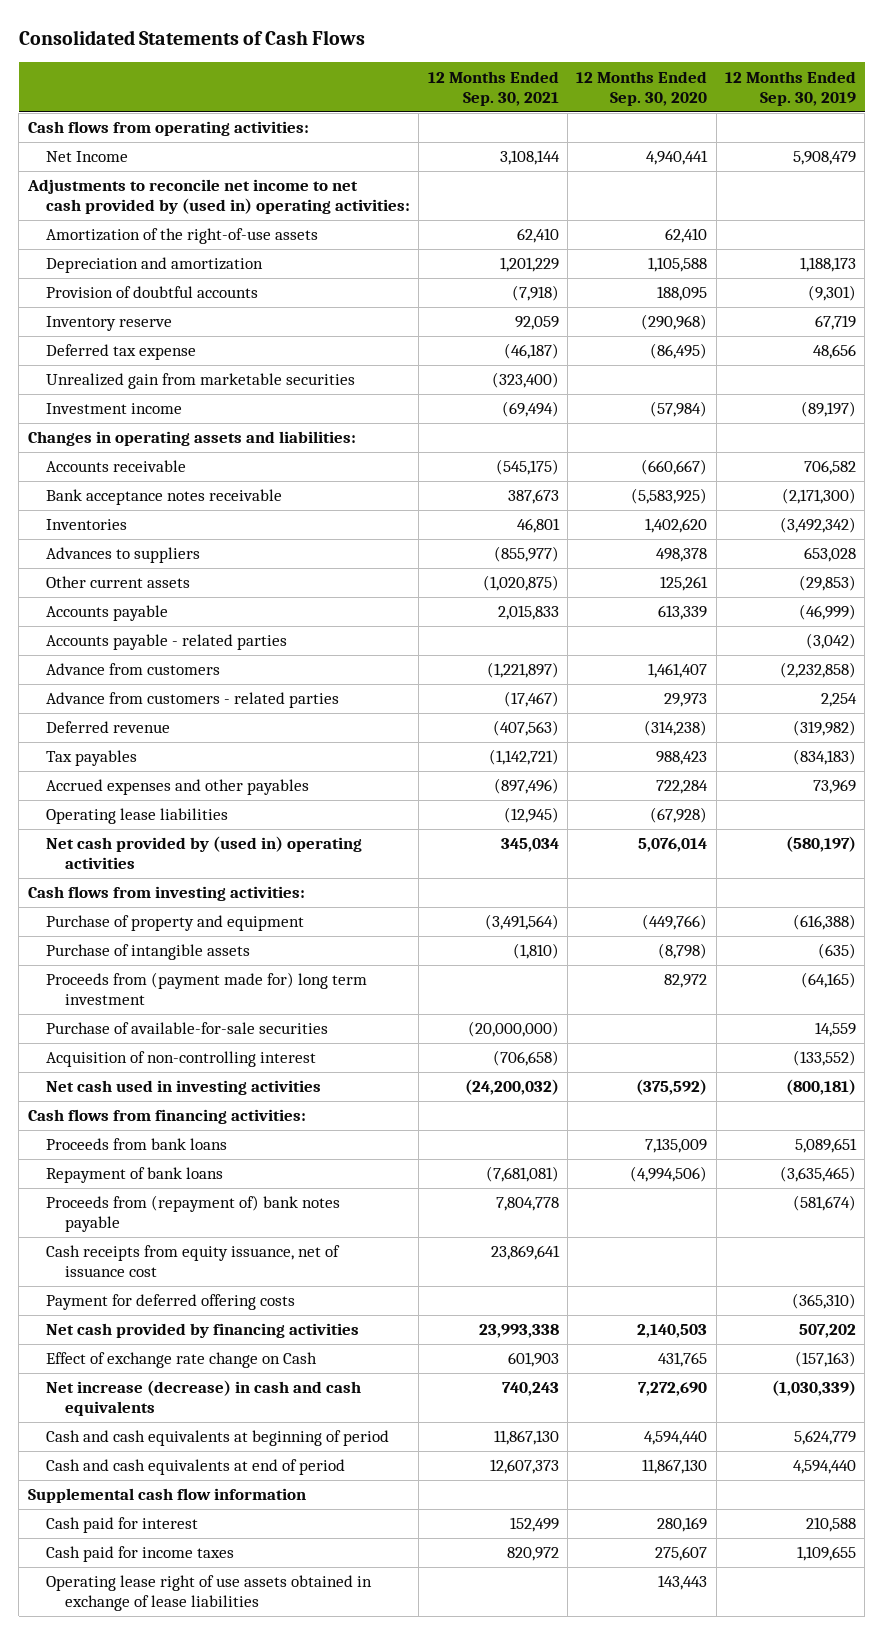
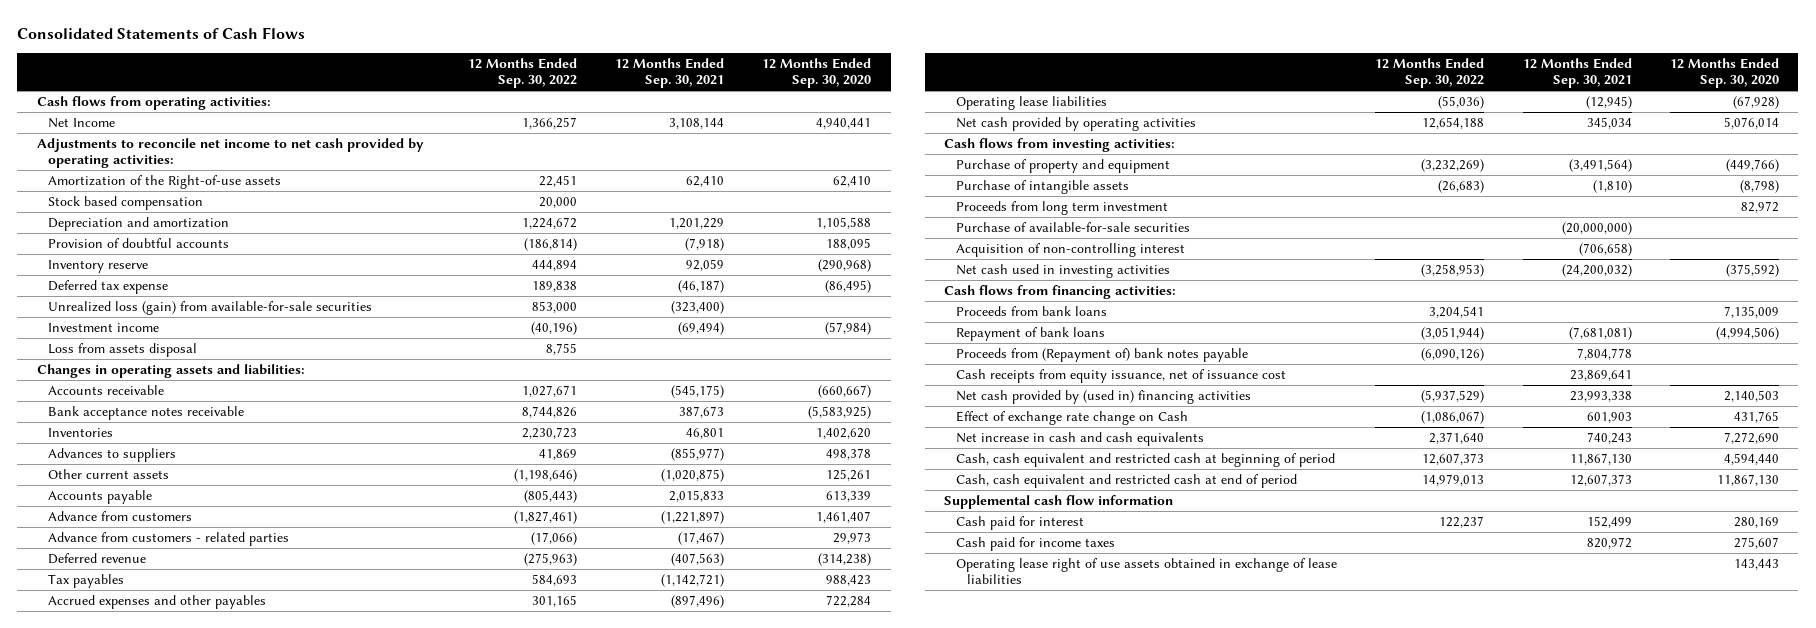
- | 12 Months Ended Sep. 30, 2021 | 12 Months Ended Sep. 30, 2020 | 12 Months Ended Sep. 30, 2019
+ | 12 Months Ended Sep. 30, 2022 | 12 Months Ended Sep. 30, 2021 | 12 Months Ended Sep. 30, 2020
- Adjustments to reconcile net income to net cash provided by (used in) operating activities:
- Amortization of the right-of-use assets | 62,410 | 62,410 |
+ Adjustments to reconcile net income to net cash provided by operating activities:
+ Amortization of the Right-of-use assets | 22,451 | 62,410 | 62,410
+ Stock based compensation | 20,000 | |
- Unrealized gain from marketable securities | (323,400) | |
+ Unrealized loss (gain) from available-for-sale securities | 853,000 | (323,400) |
+ Loss from assets disposal | 8,755 | |
- Accounts payable - related parties | | | (3,042)
- Net cash provided by (used in) operating activities | 345,034 | 5,076,014 | (580,197)
+ Net cash provided by operating activities | 12,654,188 | 345,034 | 5,076,014
- Proceeds from (payment made for) long term investment | | 82,972 | (64,165)
+ Proceeds from long term investment | | | 82,972
- Proceeds from (repayment of) bank notes payable | 7,804,778 | | (581,674)
+ Proceeds from (Repayment of) bank notes payable | (6,090,126) | 7,804,778 |
- Payment for deferred offering costs | | | (365,310)
- Net cash provided by financing activities | 23,993,338 | 2,140,503 | 507,202
+ Net cash provided by (used in) financing activities | (5,937,529) | 23,993,338 | 2,140,503
- Net increase (decrease) in cash and cash equivalents | 740,243 | 7,272,690 | (1,030,339)
- Cash and cash equivalents at beginning of period | 11,867,130 | 4,594,440 | 5,624,779
- Cash and cash equivalents at end of period | 12,607,373 | 11,867,130 | 4,594,440
+ Net increase in cash and cash equivalents | 2,371,640 | 740,243 | 7,272,690
+ Cash, cash equivalent and restricted cash at beginning of period | 12,607,373 | 11,867,130 | 4,594,440
+ Cash, cash equivalent and restricted cash at end of period | 14,979,013 | 12,607,373 | 11,867,130

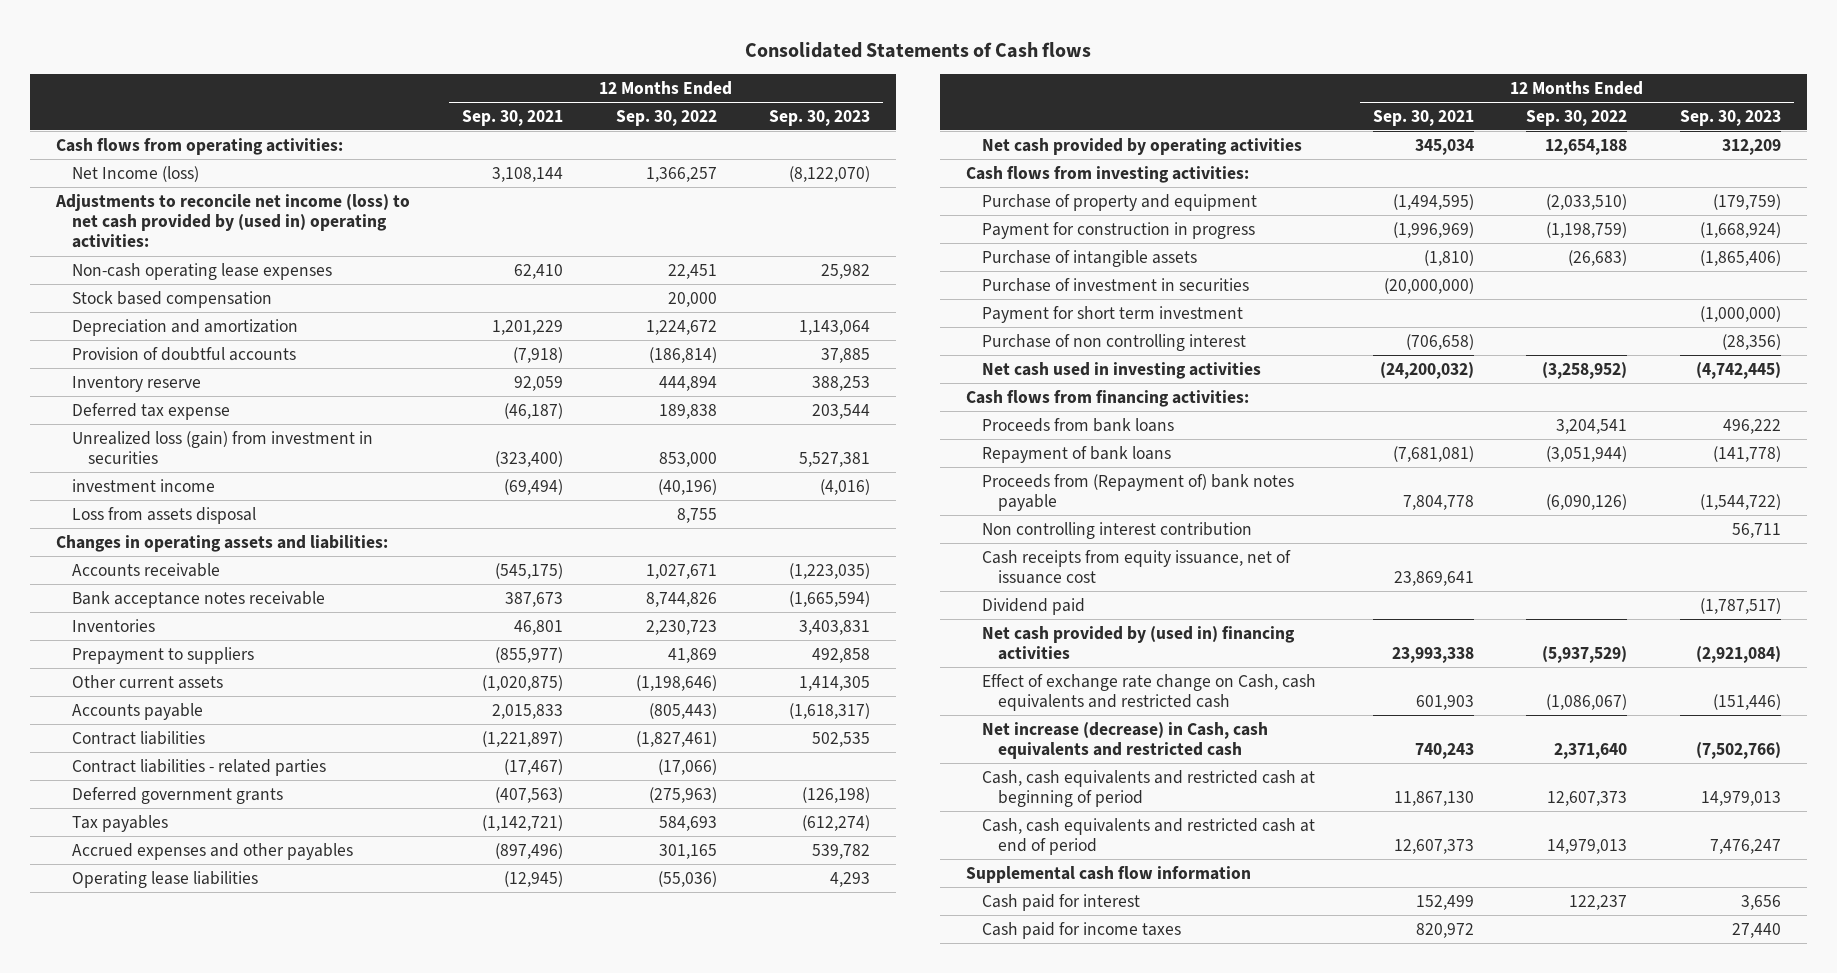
- Consolidated Statements of Cash Flows
+ Consolidated Statements of Cash flows
- | 12 Months Ended Sep. 30, 2022 | 12 Months Ended Sep. 30, 2021 | 12 Months Ended Sep. 30, 2020
+ | 12 Months Ended Sep. 30, 2021 | 12 Months Ended Sep. 30, 2022 | 12 Months Ended Sep. 30, 2023
- Net Income | 1,366,257 | 3,108,144 | 4,940,441
- Adjustments to reconcile net income to net cash provided by operating activities:
- Amortization of the Right-of-use assets | 22,451 | 62,410 | 62,410
+ Net Income (loss) | 3,108,144 | 1,366,257 | (8,122,070)
+ Adjustments to reconcile net income (loss) to net cash provided by (used in) operating activities:
+ Non-cash operating lease expenses | 62,410 | 22,451 | 25,982
- Unrealized loss (gain) from available-for-sale securities | 853,000 | (323,400) |
- Investment income | (40,196) | (69,494) | (57,984)
+ Unrealized loss (gain) from investment in securities | (323,400) | 853,000 | 5,527,381
+ investment income | (69,494) | (40,196) | (4,016)
- Advances to suppliers | 41,869 | (855,977) | 498,378
+ Prepayment to suppliers | (855,977) | 41,869 | 492,858
- Advance from customers | (1,827,461) | (1,221,897) | 1,461,407
- Advance from customers - related parties | (17,066) | (17,467) | 29,973
- Deferred revenue | (275,963) | (407,563) | (314,238)
+ Contract liabilities | (1,221,897) | (1,827,461) | 502,535
+ Contract liabilities - related parties | (17,467) | (17,066) |
+ Deferred government grants | (407,563) | (275,963) | (126,198)
- Purchase of property and equipment | (3,232,269) | (3,491,564) | (449,766)
+ Purchase of property and equipment | (1,494,595) | (2,033,510) | (179,759)
+ Payment for construction in progress | (1,996,969) | (1,198,759) | (1,668,924)
- Proceeds from long term investment | | | 82,972
- Purchase of available-for-sale securities | | (20,000,000) |
- Acquisition of non-controlling interest | | (706,658) |
- Net cash used in investing activities | (3,258,953) | (24,200,032) | (375,592)
+ Purchase of investment in securities | (20,000,000) | |
+ Payment for short term investment | | | (1,000,000)
+ Purchase of non controlling interest | (706,658) | | (28,356)
+ Net cash used in investing activities | (24,200,032) | (3,258,952) | (4,742,445)
+ Non controlling interest contribution | | | 56,711
+ Dividend paid | | | (1,787,517)
- Effect of exchange rate change on Cash | (1,086,067) | 601,903 | 431,765
- Net increase in cash and cash equivalents | 2,371,640 | 740,243 | 7,272,690
- Cash, cash equivalent and restricted cash at beginning of period | 12,607,373 | 11,867,130 | 4,594,440
- Cash, cash equivalent and restricted cash at end of period | 14,979,013 | 12,607,373 | 11,867,130
+ Effect of exchange rate change on Cash, cash equivalents and restricted cash | 601,903 | (1,086,067) | (151,446)
+ Net increase (decrease) in Cash, cash equivalents and restricted cash | 740,243 | 2,371,640 | (7,502,766)
+ Cash, cash equivalents and restricted cash at beginning of period | 11,867,130 | 12,607,373 | 14,979,013
+ Cash, cash equivalents and restricted cash at end of period | 12,607,373 | 14,979,013 | 7,476,247
- Operating lease right of use assets obtained in exchange of lease liabilities | | | 143,443

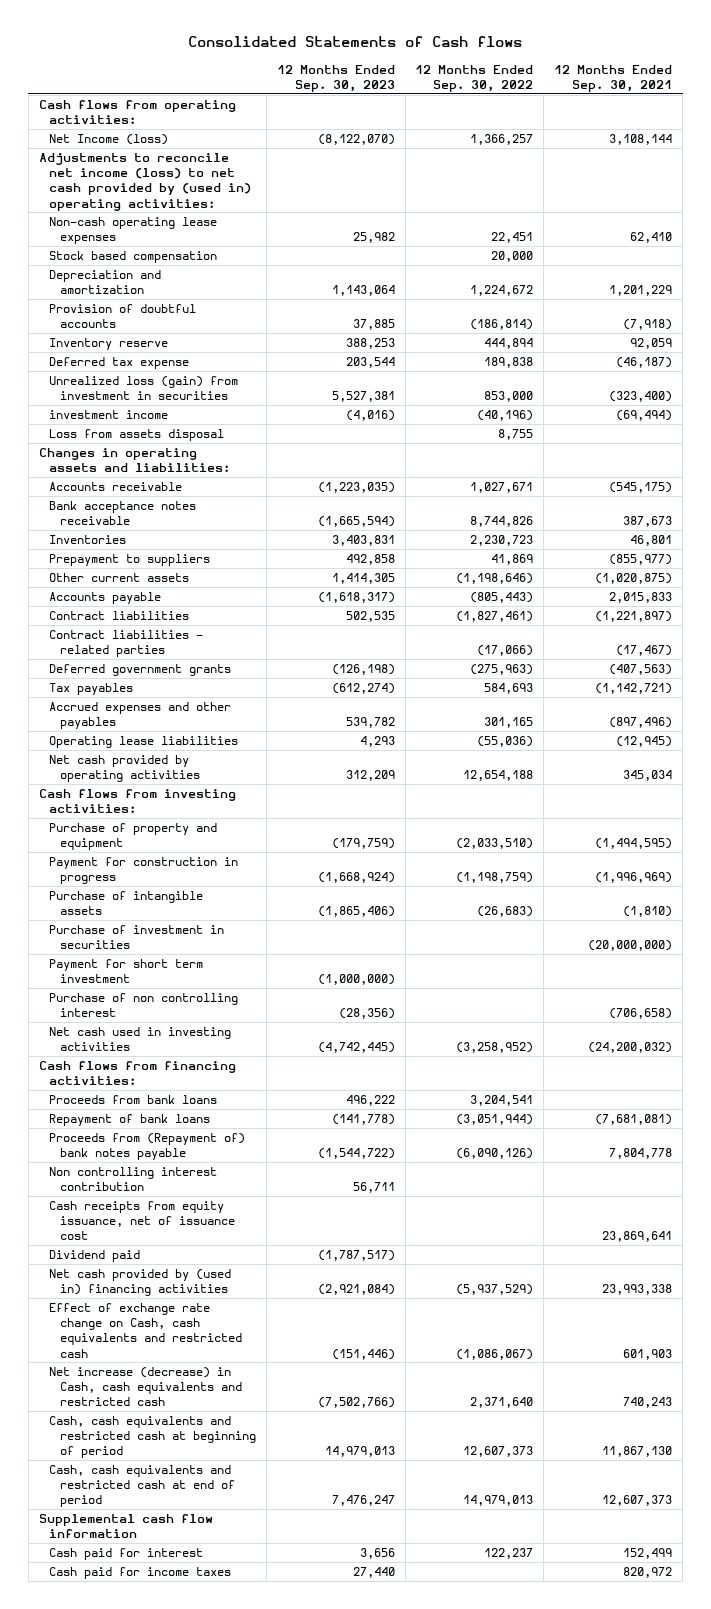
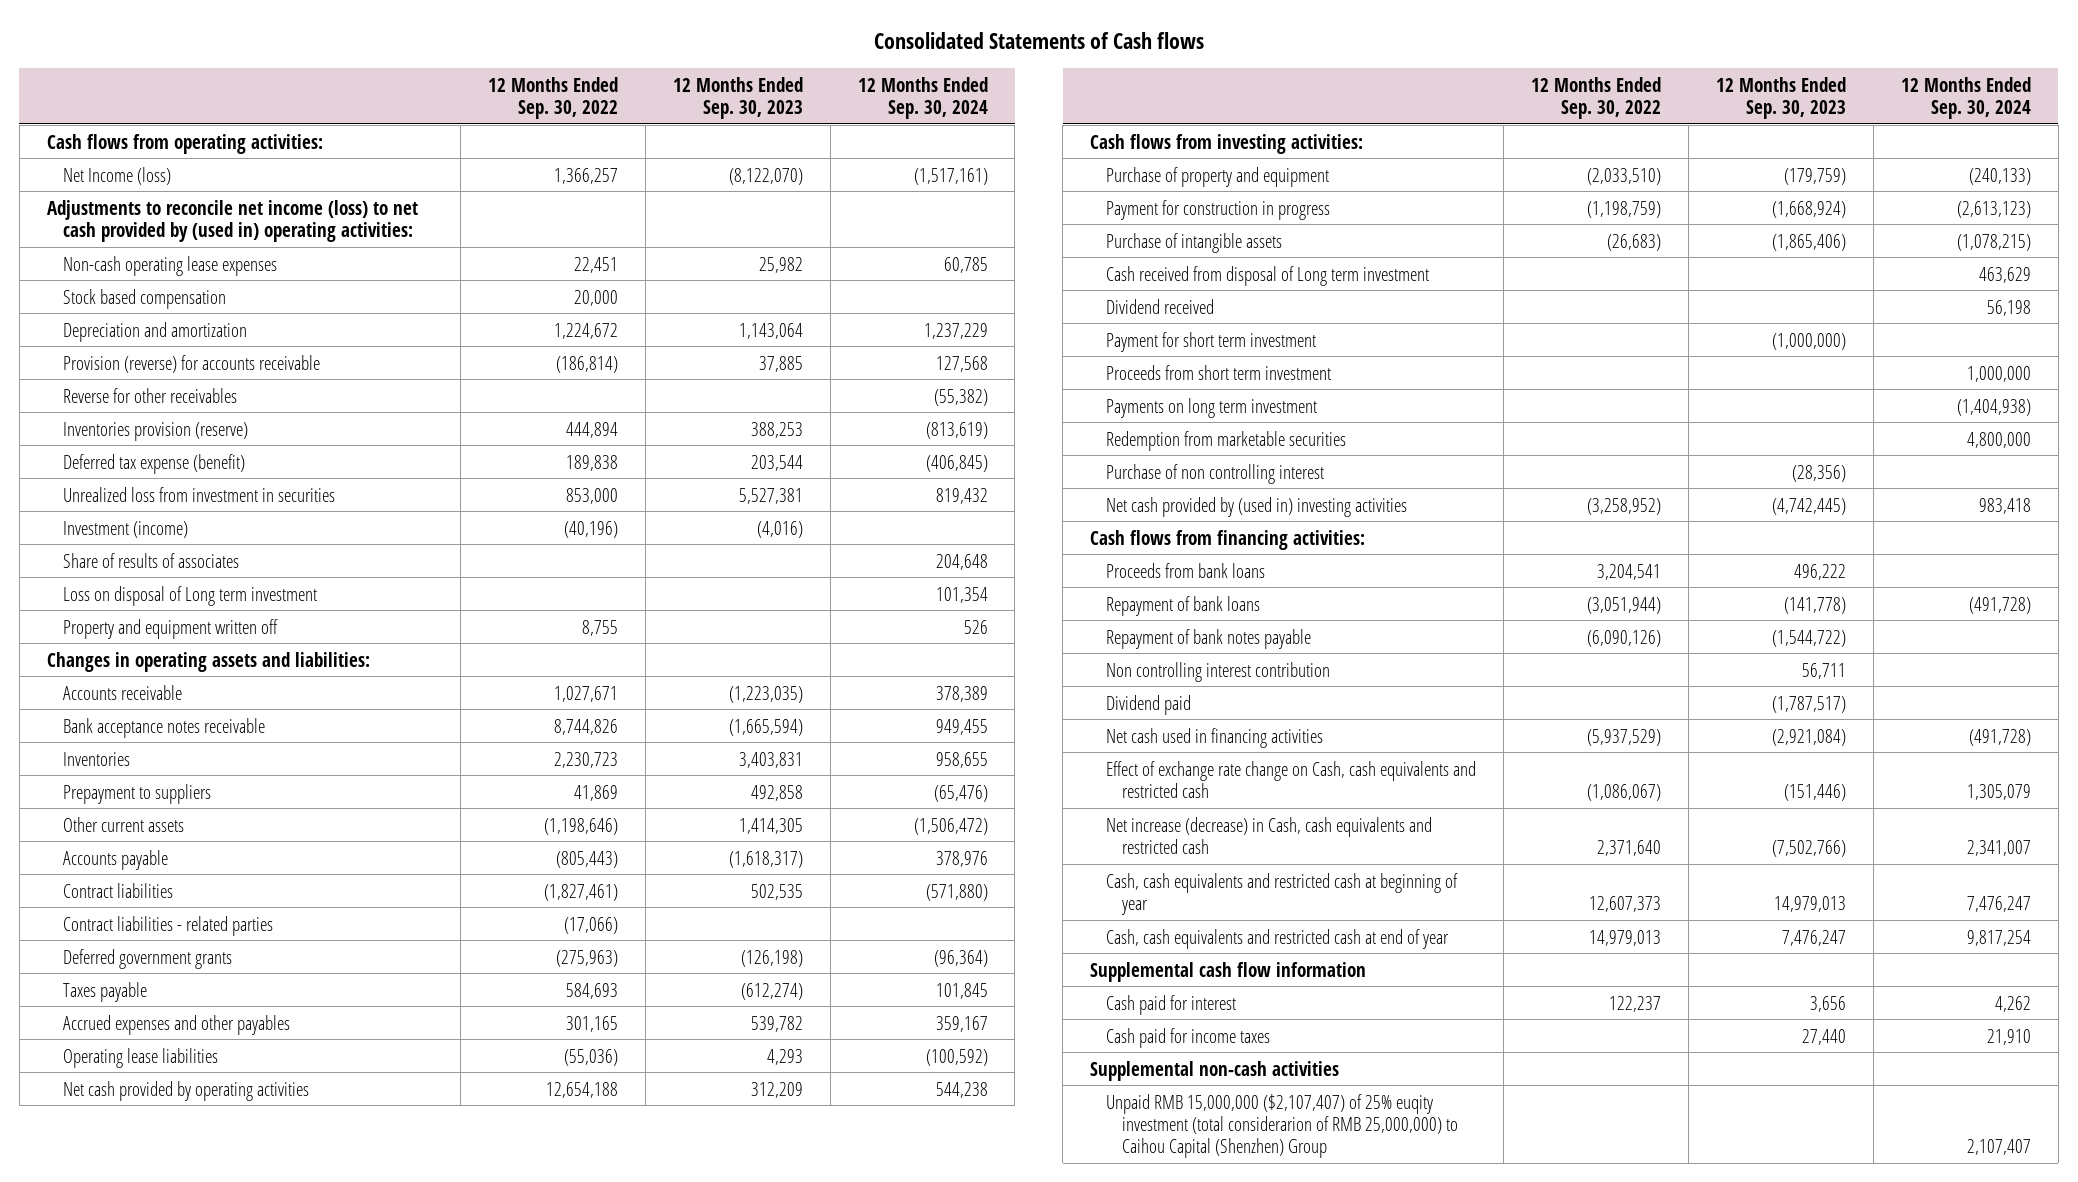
- | 12 Months Ended Sep. 30, 2023 | 12 Months Ended Sep. 30, 2022 | 12 Months Ended Sep. 30, 2021
+ | 12 Months Ended Sep. 30, 2022 | 12 Months Ended Sep. 30, 2023 | 12 Months Ended Sep. 30, 2024
- Provision of doubtful accounts | 37,885 | (186,814) | (7,918)
- Inventory reserve | 388,253 | 444,894 | 92,059
- Deferred tax expense | 203,544 | 189,838 | (46,187)
- Unrealized loss (gain) from investment in securities | 5,527,381 | 853,000 | (323,400)
- investment income | (4,016) | (40,196) | (69,494)
- Loss from assets disposal | | 8,755 |
+ Provision (reverse) for accounts receivable | (186,814) | 37,885 | 127,568
+ Reverse for other receivables | | | (55,382)
+ Inventories provision (reserve) | 444,894 | 388,253 | (813,619)
+ Deferred tax expense (benefit) | 189,838 | 203,544 | (406,845)
+ Unrealized loss from investment in securities | 853,000 | 5,527,381 | 819,432
+ Investment (income) | (40,196) | (4,016) |
+ Share of results of associates | | | 204,648
+ Loss on disposal of Long term investment | | | 101,354
+ Property and equipment written off | 8,755 | | 526
- Tax payables | (612,274) | 584,693 | (1,142,721)
+ Taxes payable | 584,693 | (612,274) | 101,845
- Purchase of investment in securities | | | (20,000,000)
+ Cash received from disposal of Long term investment | | | 463,629
+ Dividend received | | | 56,198
+ Proceeds from short term investment | | | 1,000,000
+ Payments on long term investment | | | (1,404,938)
+ Redemption from marketable securities | | | 4,800,000
- Net cash used in investing activities | (4,742,445) | (3,258,952) | (24,200,032)
+ Net cash provided by (used in) investing activities | (3,258,952) | (4,742,445) | 983,418
- Proceeds from (Repayment of) bank notes payable | (1,544,722) | (6,090,126) | 7,804,778
+ Repayment of bank notes payable | (6,090,126) | (1,544,722) |
- Cash receipts from equity issuance, net of issuance cost | | | 23,869,641
- Net cash provided by (used in) financing activities | (2,921,084) | (5,937,529) | 23,993,338
+ Net cash used in financing activities | (5,937,529) | (2,921,084) | (491,728)
- Cash, cash equivalents and restricted cash at beginning of period | 14,979,013 | 12,607,373 | 11,867,130
- Cash, cash equivalents and restricted cash at end of period | 7,476,247 | 14,979,013 | 12,607,373
+ Cash, cash equivalents and restricted cash at beginning of year | 12,607,373 | 14,979,013 | 7,476,247
+ Cash, cash equivalents and restricted cash at end of year | 14,979,013 | 7,476,247 | 9,817,254
+ Supplemental non-cash activities
+ Unpaid RMB 15,000,000 ($2,107,407) of 25% euqity investment (total considerarion of RMB 25,000,000) to Caihou Capital (Shenzhen) Group | | | 2,107,407

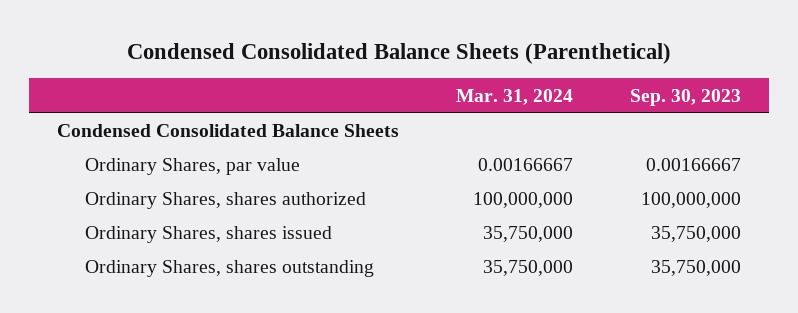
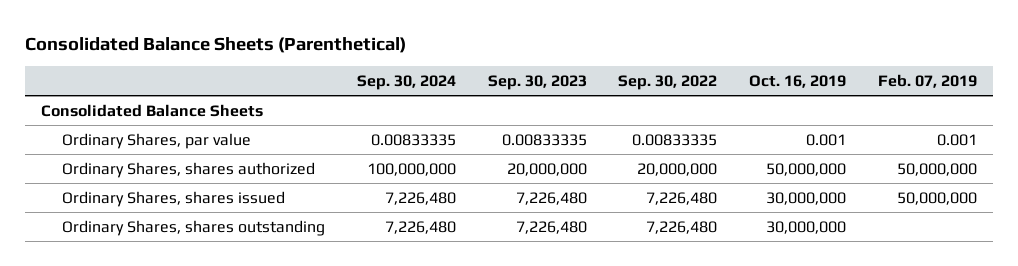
- Condensed Consolidated Balance Sheets (Parenthetical)
+ Consolidated Balance Sheets (Parenthetical)
- | Mar. 31, 2024 | Sep. 30, 2023
+ | Sep. 30, 2024 | Sep. 30, 2023 | Sep. 30, 2022 | Oct. 16, 2019 | Feb. 07, 2019
- Condensed Consolidated Balance Sheets
- Ordinary Shares, par value | 0.00166667 | 0.00166667
- Ordinary Shares, shares authorized | 100,000,000 | 100,000,000
- Ordinary Shares, shares issued | 35,750,000 | 35,750,000
- Ordinary Shares, shares outstanding | 35,750,000 | 35,750,000
+ Consolidated Balance Sheets
+ Ordinary Shares, par value | 0.00833335 | 0.00833335 | 0.00833335 | 0.001 | 0.001
+ Ordinary Shares, shares authorized | 100,000,000 | 20,000,000 | 20,000,000 | 50,000,000 | 50,000,000
+ Ordinary Shares, shares issued | 7,226,480 | 7,226,480 | 7,226,480 | 30,000,000 | 50,000,000
+ Ordinary Shares, shares outstanding | 7,226,480 | 7,226,480 | 7,226,480 | 30,000,000 |

